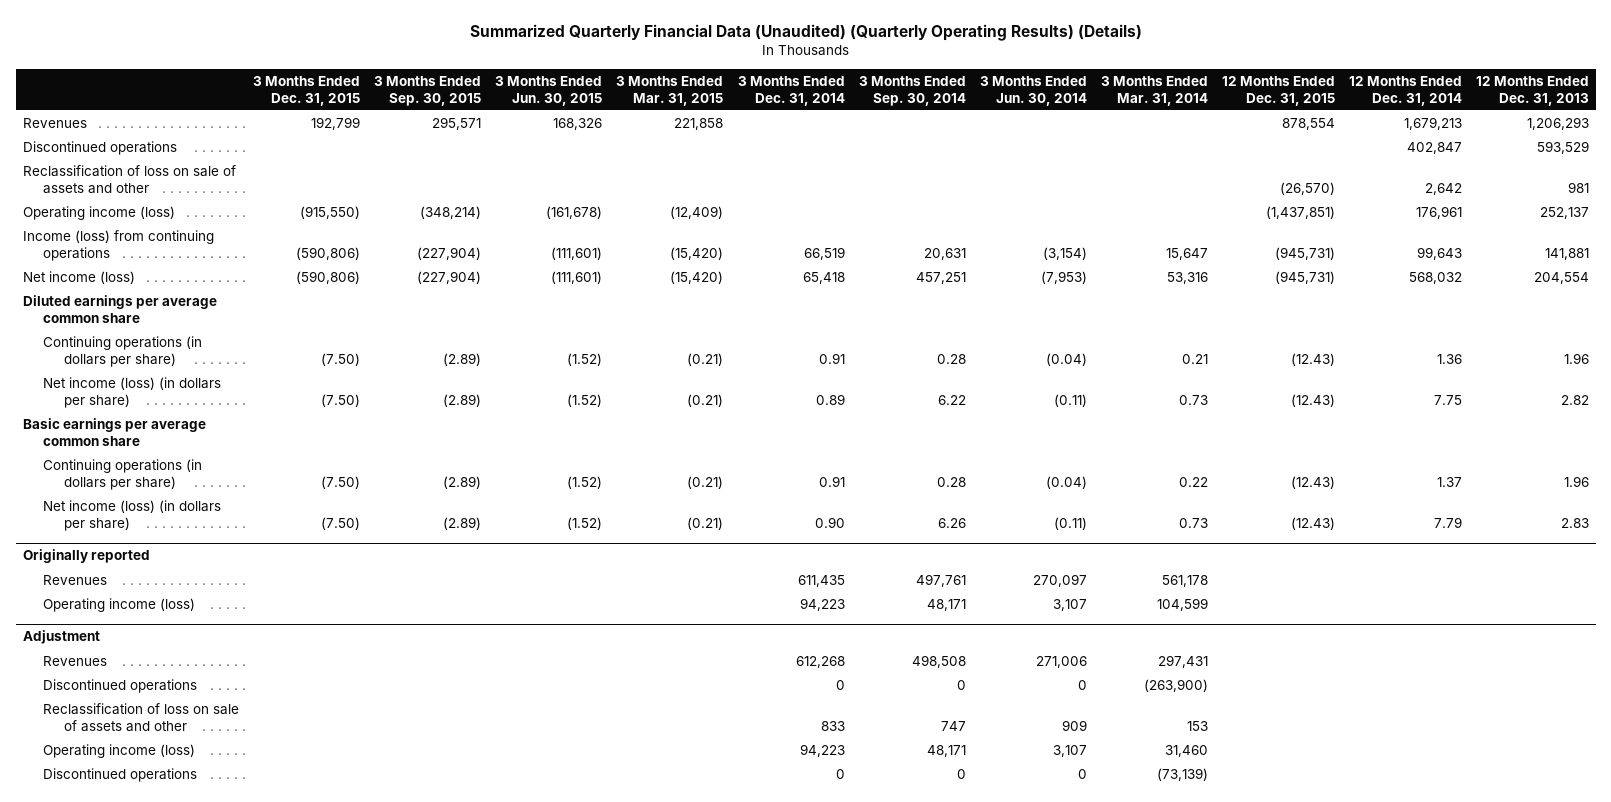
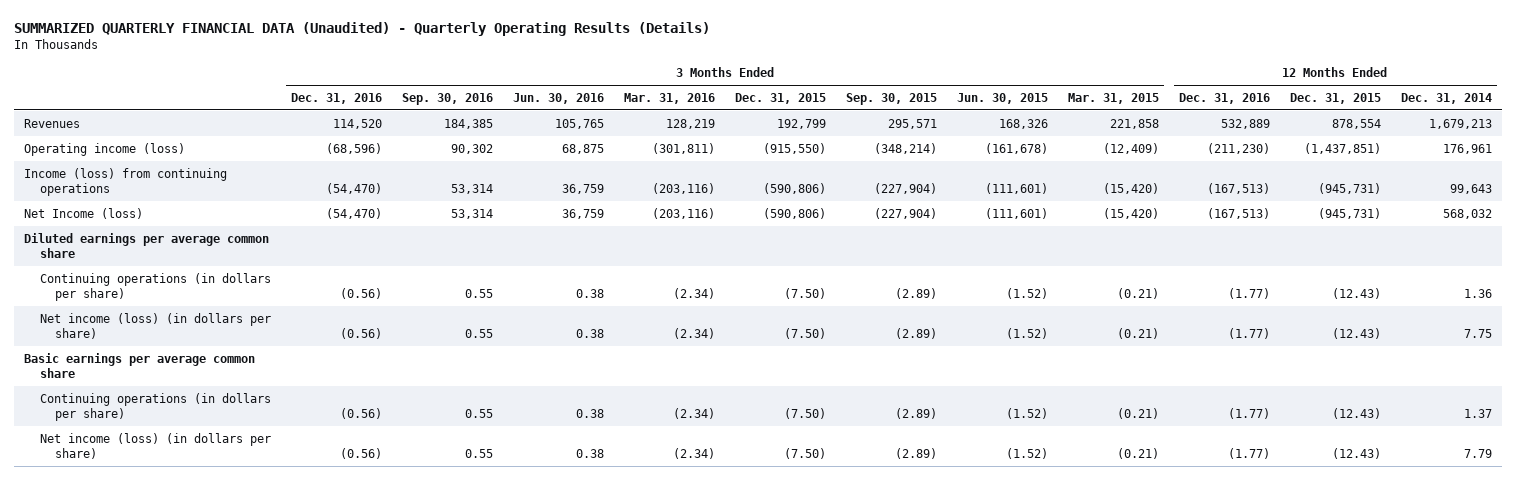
- Summarized Quarterly Financial Data (Unaudited) (Quarterly Operating Results) (Details)
+ SUMMARIZED QUARTERLY FINANCIAL DATA (Unaudited) - Quarterly Operating Results (Details)
- | 3 Months Ended Dec. 31, 2015 | 3 Months Ended Sep. 30, 2015 | 3 Months Ended Jun. 30, 2015 | 3 Months Ended Mar. 31, 2015 | 3 Months Ended Dec. 31, 2014 | 3 Months Ended Sep. 30, 2014 | 3 Months Ended Jun. 30, 2014 | 3 Months Ended Mar. 31, 2014 | 12 Months Ended Dec. 31, 2015 | 12 Months Ended Dec. 31, 2014 | 12 Months Ended Dec. 31, 2013
+ | 3 Months Ended Dec. 31, 2016 | 3 Months Ended Sep. 30, 2016 | 3 Months Ended Jun. 30, 2016 | 3 Months Ended Mar. 31, 2016 | 3 Months Ended Dec. 31, 2015 | 3 Months Ended Sep. 30, 2015 | 3 Months Ended Jun. 30, 2015 | 3 Months Ended Mar. 31, 2015 | 12 Months Ended Dec. 31, 2016 | 12 Months Ended Dec. 31, 2015 | 12 Months Ended Dec. 31, 2014
- Discontinued operations | | | | | | | | | | 402,847 | 593,529
- Reclassification of loss on sale of assets and other | | | | | | | | | (26,570) | 2,642 | 981
- Net income (loss) | (590,806) | (227,904) | (111,601) | (15,420) | 65,418 | 457,251 | (7,953) | 53,316 | (945,731) | 568,032 | 204,554
+ Net Income (loss) | (54,470) | 53,314 | 36,759 | (203,116) | (590,806) | (227,904) | (111,601) | (15,420) | (167,513) | (945,731) | 568,032
- Originally reported
- Revenues | | | | | 611,435 | 497,761 | 270,097 | 561,178 | | |
- Operating income (loss) | | | | | 94,223 | 48,171 | 3,107 | 104,599 | | |
- Adjustment
- Revenues | | | | | 612,268 | 498,508 | 271,006 | 297,431 | | |
- Discontinued operations | | | | | 0 | 0 | 0 | (263,900) | | |
- Reclassification of loss on sale of assets and other | | | | | 833 | 747 | 909 | 153 | | |
- Operating income (loss) | | | | | 94,223 | 48,171 | 3,107 | 31,460 | | |
- Discontinued operations | | | | | 0 | 0 | 0 | (73,139) | | |

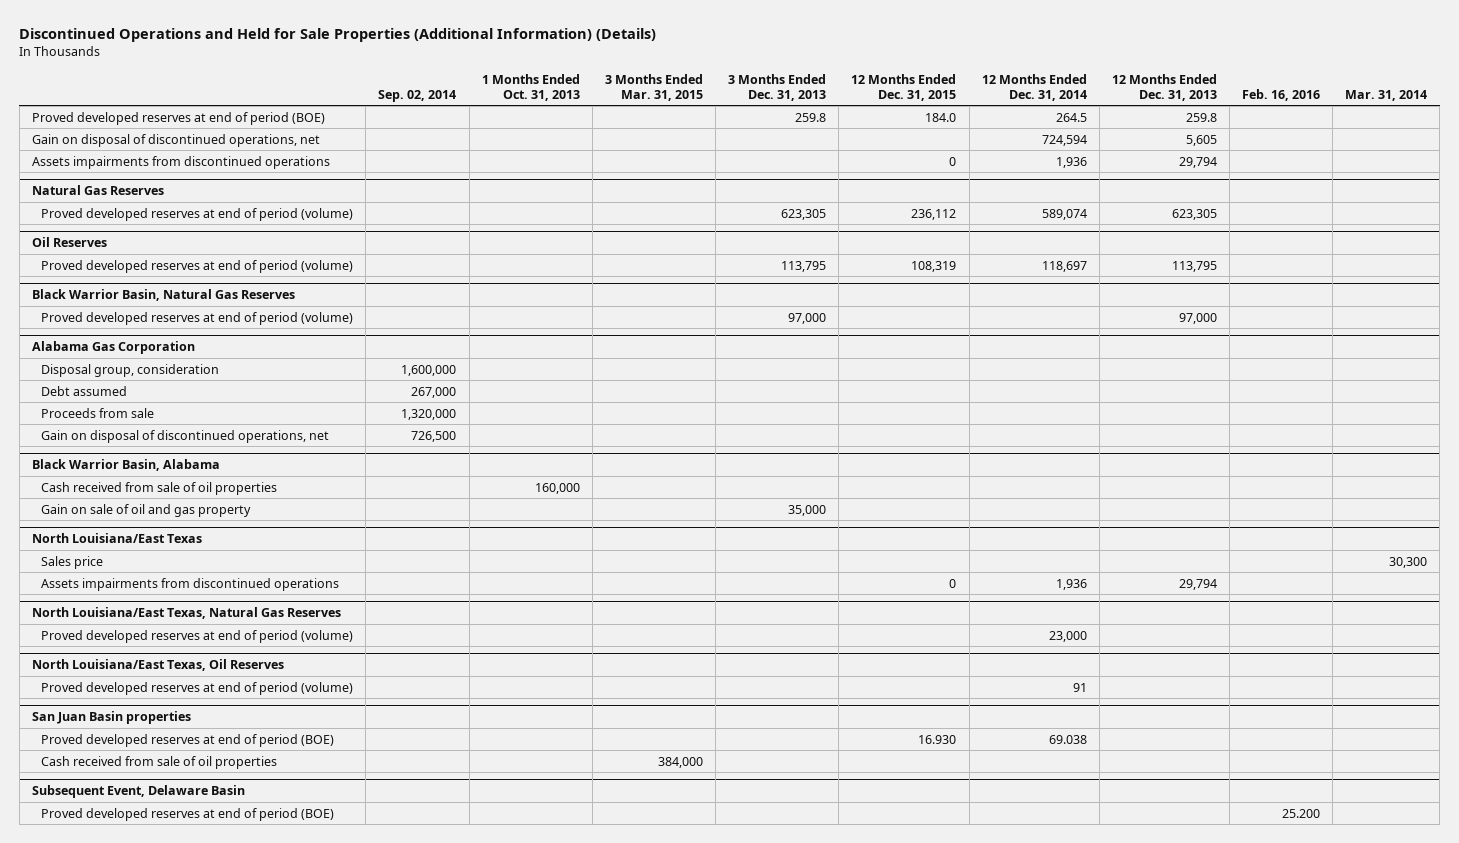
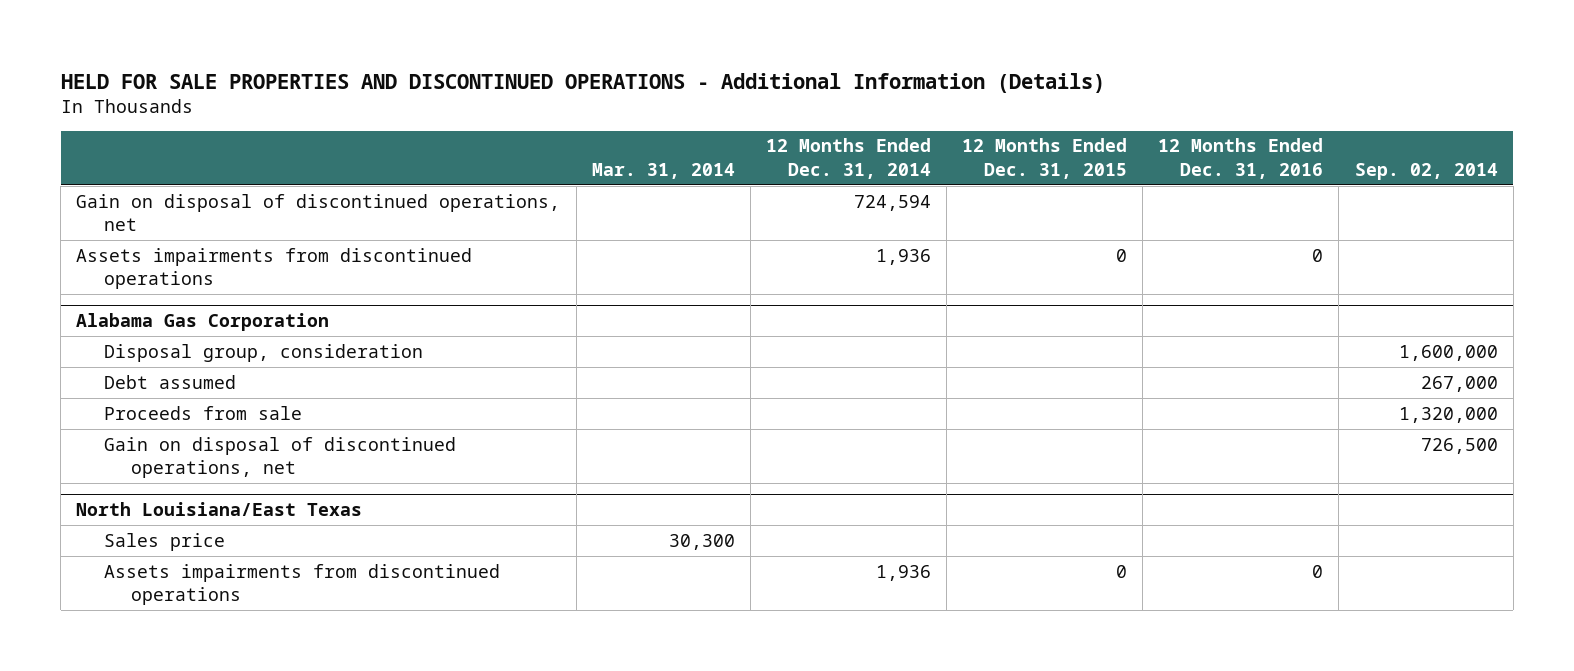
- Discontinued Operations and Held for Sale Properties (Additional Information) (Details)
+ HELD FOR SALE PROPERTIES AND DISCONTINUED OPERATIONS - Additional Information (Details)
- | Sep. 02, 2014 | 1 Months Ended Oct. 31, 2013 | 3 Months Ended Mar. 31, 2015 | 3 Months Ended Dec. 31, 2013 | 12 Months Ended Dec. 31, 2015 | 12 Months Ended Dec. 31, 2014 | 12 Months Ended Dec. 31, 2013 | Feb. 16, 2016 | Mar. 31, 2014
+ | Mar. 31, 2014 | 12 Months Ended Dec. 31, 2014 | 12 Months Ended Dec. 31, 2015 | 12 Months Ended Dec. 31, 2016 | Sep. 02, 2014
- Proved developed reserves at end of period (BOE) | | | | 259.8 | 184.0 | 264.5 | 259.8 | |
- Natural Gas Reserves
- Proved developed reserves at end of period (volume) | | | | 623,305 | 236,112 | 589,074 | 623,305 | |
- Oil Reserves
- Proved developed reserves at end of period (volume) | | | | 113,795 | 108,319 | 118,697 | 113,795 | |
- Black Warrior Basin, Natural Gas Reserves
- Proved developed reserves at end of period (volume) | | | | 97,000 | | | 97,000 | |
- Black Warrior Basin, Alabama
- Cash received from sale of oil properties | | 160,000 | | | | | | |
- Gain on sale of oil and gas property | | | | 35,000 | | | | |
- North Louisiana/East Texas, Natural Gas Reserves
- Proved developed reserves at end of period (volume) | | | | | | 23,000 | | |
- North Louisiana/East Texas, Oil Reserves
- Proved developed reserves at end of period (volume) | | | | | | 91 | | |
- San Juan Basin properties
- Proved developed reserves at end of period (BOE) | | | | | 16.930 | 69.038 | | |
- Cash received from sale of oil properties | | | 384,000 | | | | | |
- Subsequent Event, Delaware Basin
- Proved developed reserves at end of period (BOE) | | | | | | | | 25.200 |

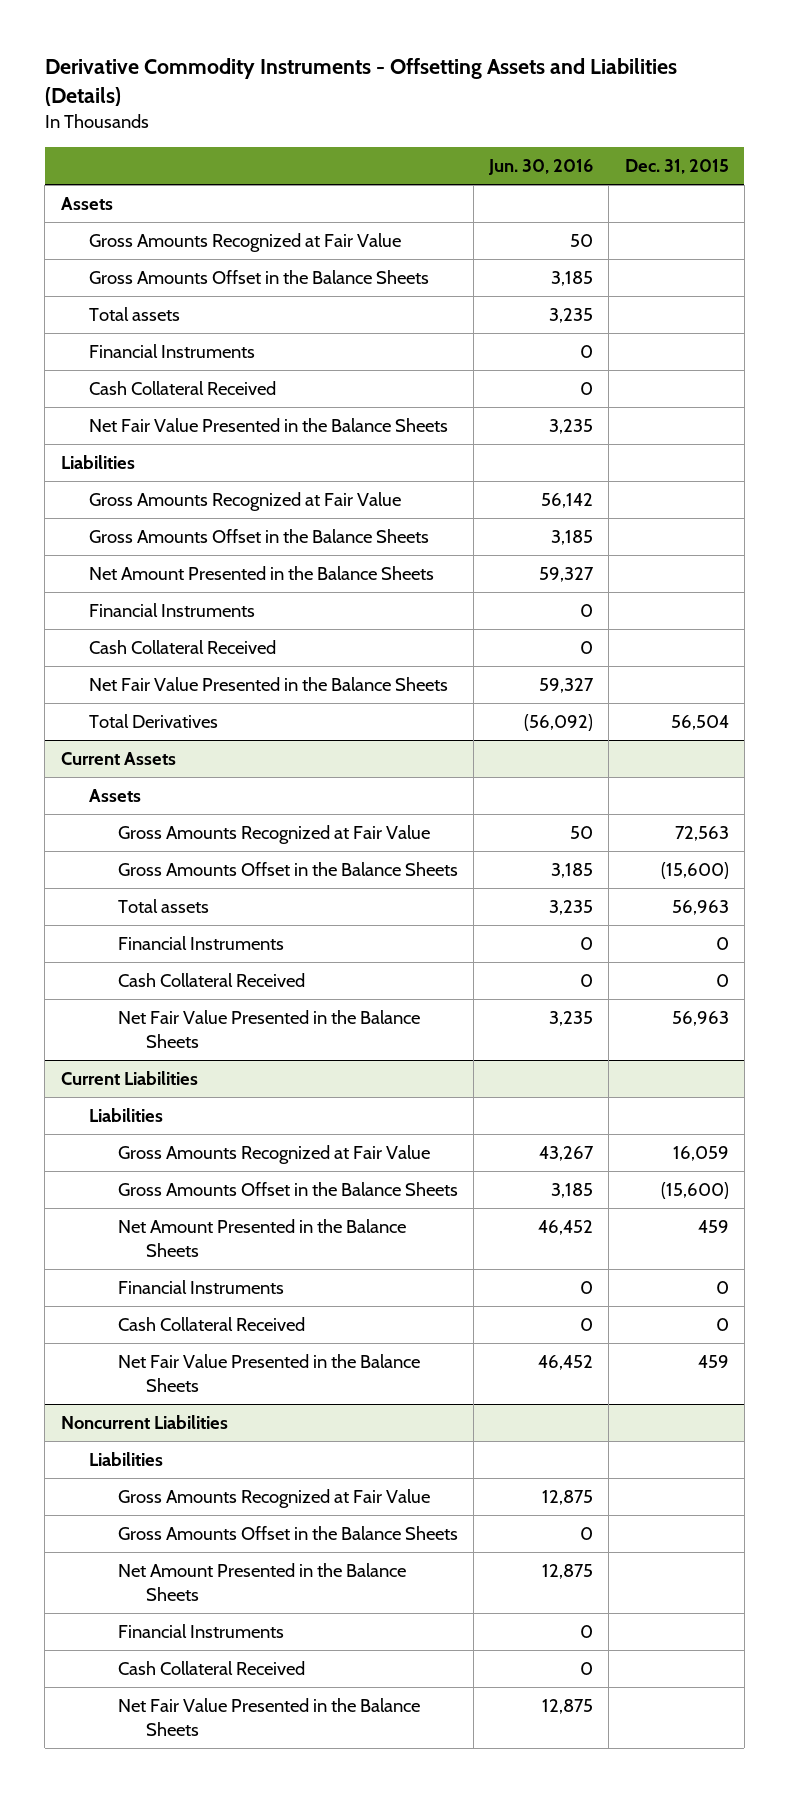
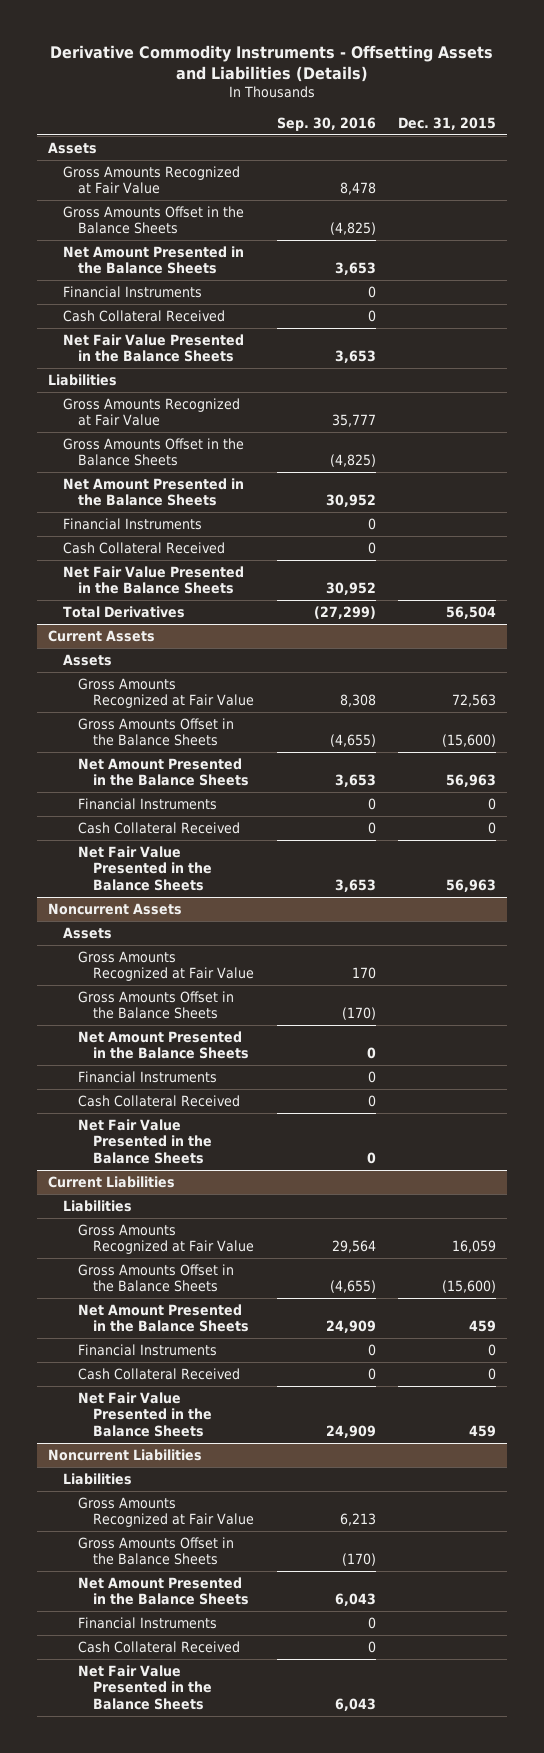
- | Jun. 30, 2016 | Dec. 31, 2015
+ | Sep. 30, 2016 | Dec. 31, 2015
- Total assets | 3,235 |
+ Net Amount Presented in the Balance Sheets | 3,653 |
@ Current Assets
- Total assets | 3,235 | 56,963
+ Net Amount Presented in the Balance Sheets | 3,653 | 56,963
+ Noncurrent Assets
+ Assets
+ Gross Amounts Recognized at Fair Value | 170 |
+ Gross Amounts Offset in the Balance Sheets | (170) |
+ Net Amount Presented in the Balance Sheets | 0 |
+ Financial Instruments | 0 |
+ Cash Collateral Received | 0 |
+ Net Fair Value Presented in the Balance Sheets | 0 |

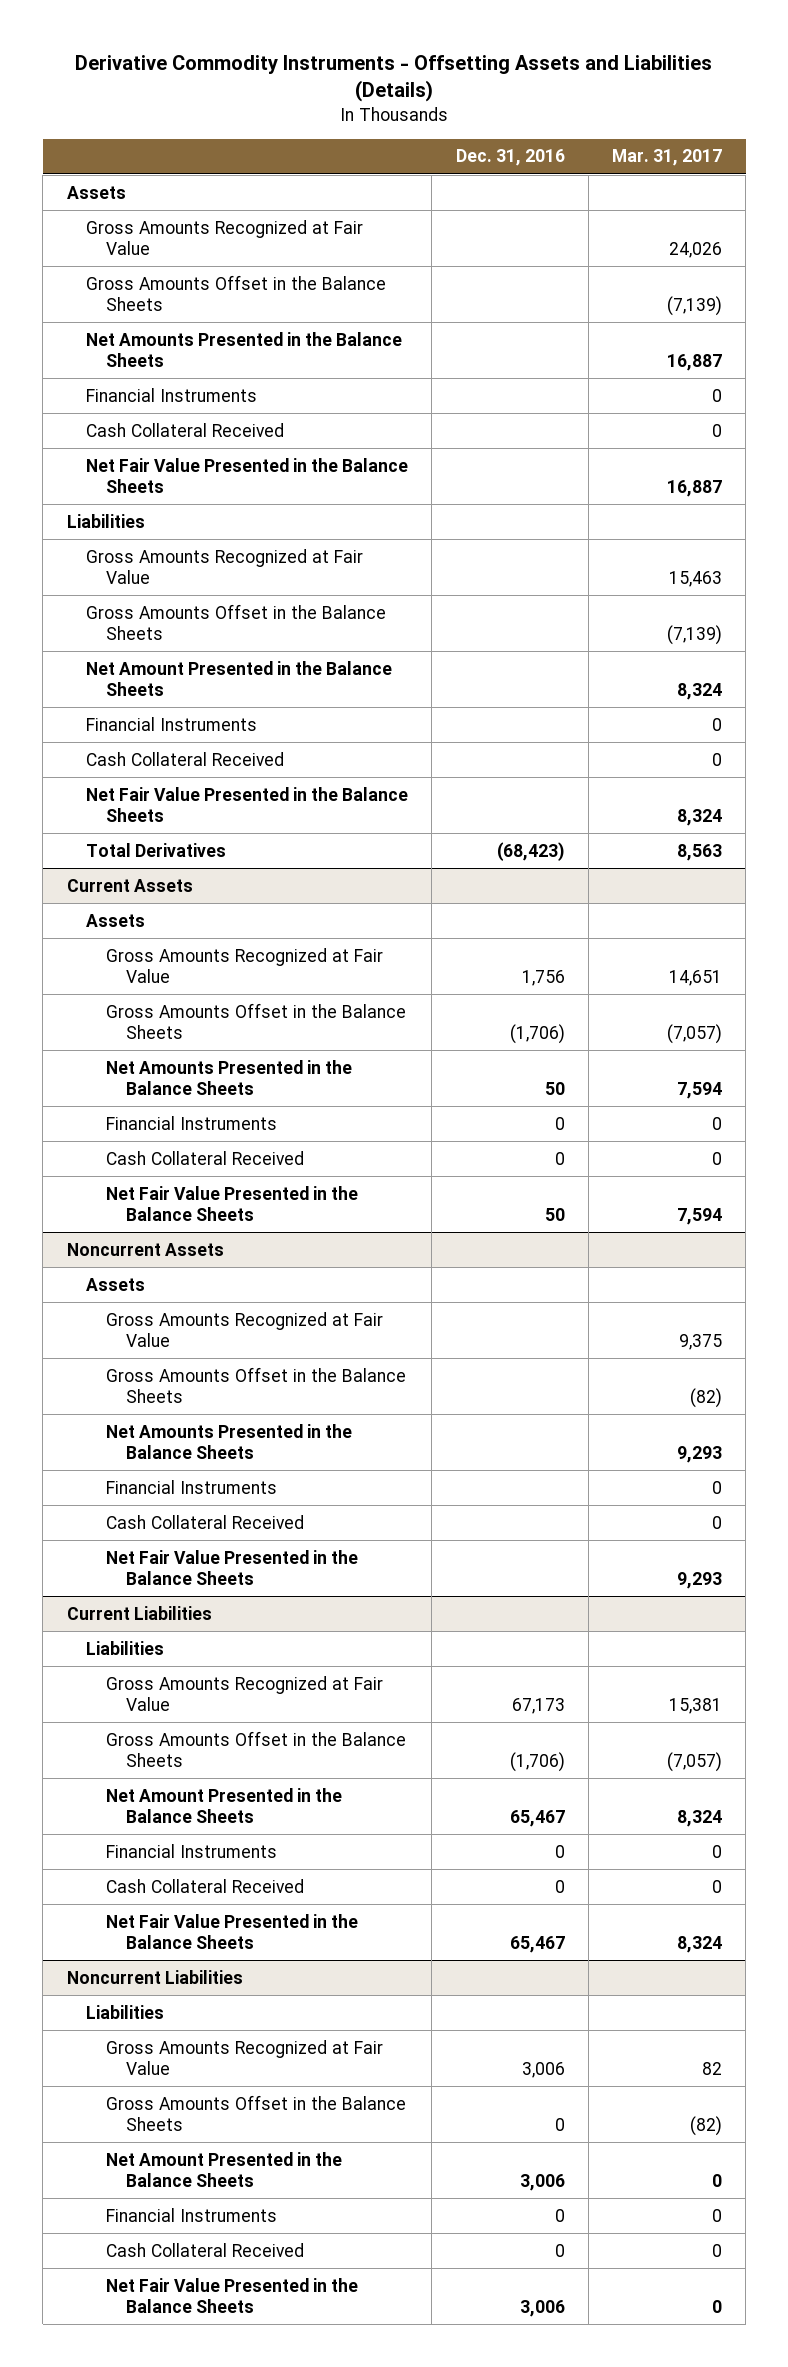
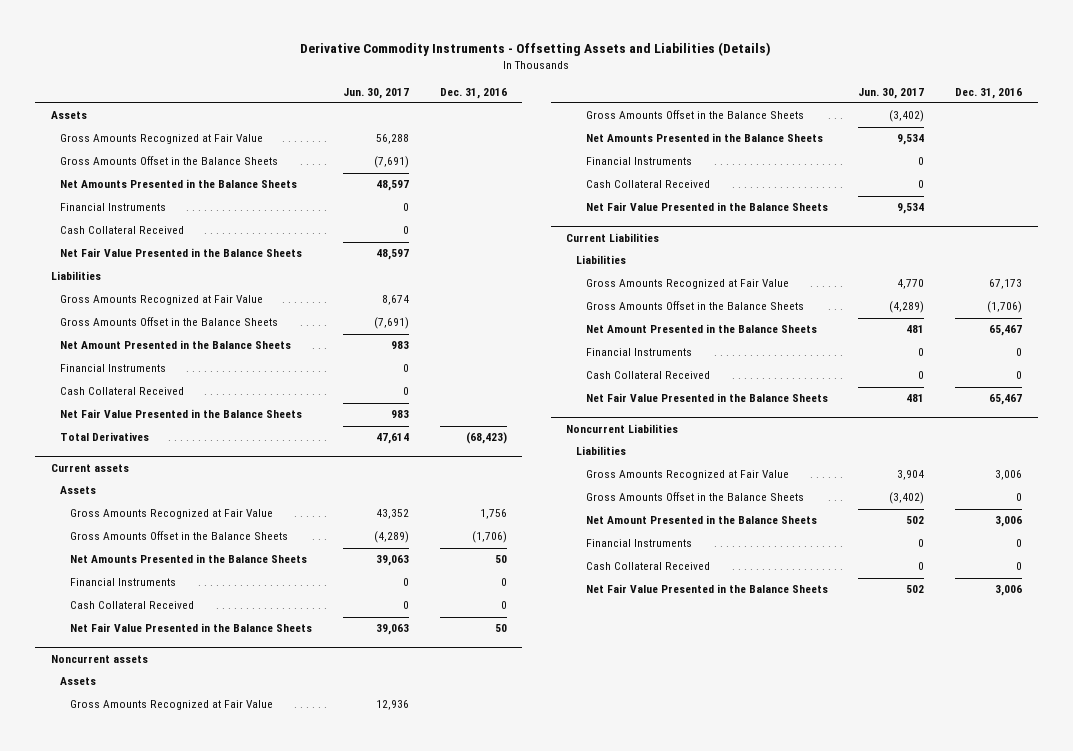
- | Dec. 31, 2016 | Mar. 31, 2017
+ | Jun. 30, 2017 | Dec. 31, 2016
- Current Assets
+ Current assets
- Noncurrent Assets
+ Noncurrent assets

